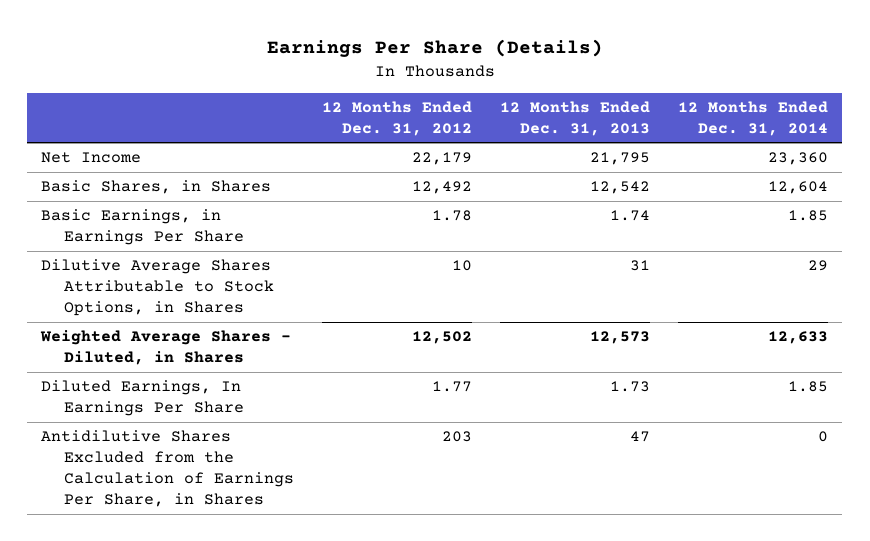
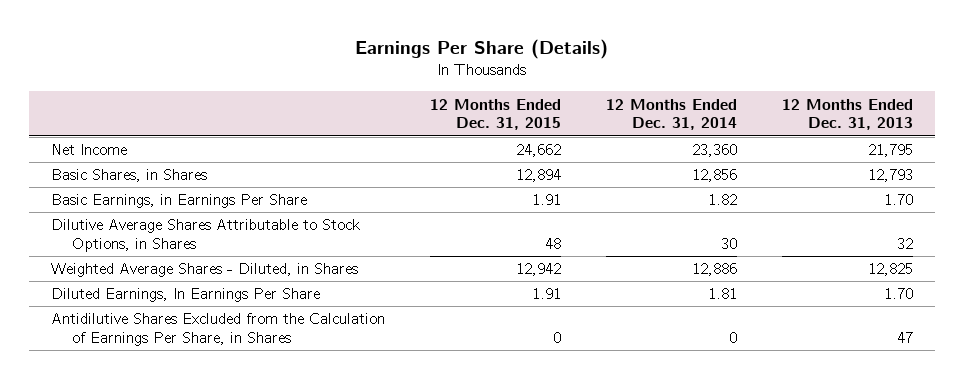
- | 12 Months Ended Dec. 31, 2012 | 12 Months Ended Dec. 31, 2013 | 12 Months Ended Dec. 31, 2014
+ | 12 Months Ended Dec. 31, 2015 | 12 Months Ended Dec. 31, 2014 | 12 Months Ended Dec. 31, 2013
- Basic Shares, in Shares | 12,492 | 12,542 | 12,604
- Basic Earnings, in Earnings Per Share | 1.78 | 1.74 | 1.85
- Dilutive Average Shares Attributable to Stock Options, in Shares | 10 | 31 | 29
- Weighted Average Shares - Diluted, in Shares | 12,502 | 12,573 | 12,633
- Diluted Earnings, In Earnings Per Share | 1.77 | 1.73 | 1.85
+ Basic Shares, in Shares | 12,894 | 12,856 | 12,793
+ Basic Earnings, in Earnings Per Share | 1.91 | 1.82 | 1.70
+ Dilutive Average Shares Attributable to Stock Options, in Shares | 48 | 30 | 32
+ Weighted Average Shares - Diluted, in Shares | 12,942 | 12,886 | 12,825
+ Diluted Earnings, In Earnings Per Share | 1.91 | 1.81 | 1.70

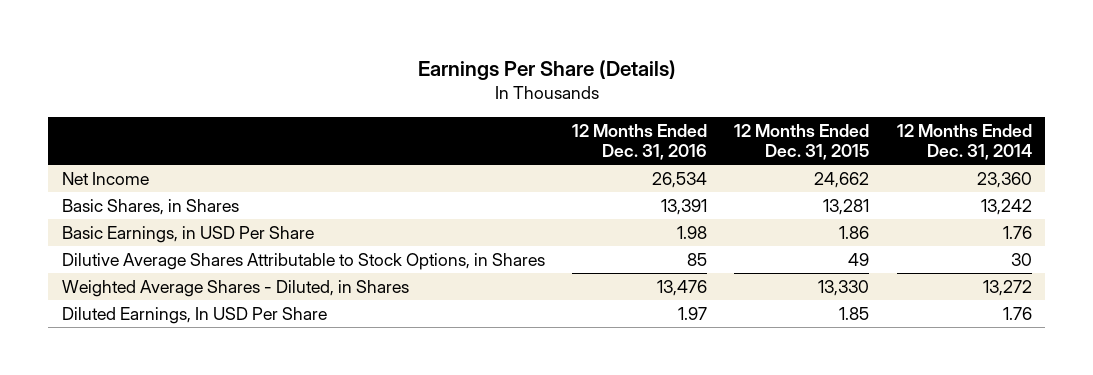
- | 12 Months Ended Dec. 31, 2015 | 12 Months Ended Dec. 31, 2014 | 12 Months Ended Dec. 31, 2013
+ | 12 Months Ended Dec. 31, 2016 | 12 Months Ended Dec. 31, 2015 | 12 Months Ended Dec. 31, 2014
- Basic Shares, in Shares | 12,894 | 12,856 | 12,793
- Basic Earnings, in Earnings Per Share | 1.91 | 1.82 | 1.70
- Dilutive Average Shares Attributable to Stock Options, in Shares | 48 | 30 | 32
- Weighted Average Shares - Diluted, in Shares | 12,942 | 12,886 | 12,825
- Diluted Earnings, In Earnings Per Share | 1.91 | 1.81 | 1.70
- Antidilutive Shares Excluded from the Calculation of Earnings Per Share, in Shares | 0 | 0 | 47
+ Basic Shares, in Shares | 13,391 | 13,281 | 13,242
+ Basic Earnings, in USD Per Share | 1.98 | 1.86 | 1.76
+ Dilutive Average Shares Attributable to Stock Options, in Shares | 85 | 49 | 30
+ Weighted Average Shares - Diluted, in Shares | 13,476 | 13,330 | 13,272
+ Diluted Earnings, In USD Per Share | 1.97 | 1.85 | 1.76

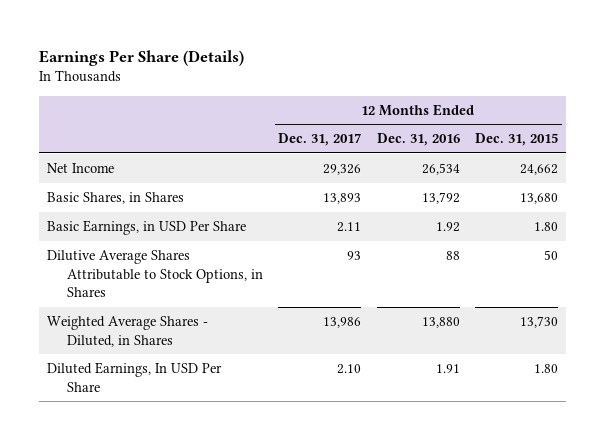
- | 12 Months Ended Dec. 31, 2016 | 12 Months Ended Dec. 31, 2015 | 12 Months Ended Dec. 31, 2014
+ | 12 Months Ended Dec. 31, 2017 | 12 Months Ended Dec. 31, 2016 | 12 Months Ended Dec. 31, 2015
- Basic Shares, in Shares | 13,391 | 13,281 | 13,242
- Basic Earnings, in USD Per Share | 1.98 | 1.86 | 1.76
- Dilutive Average Shares Attributable to Stock Options, in Shares | 85 | 49 | 30
- Weighted Average Shares - Diluted, in Shares | 13,476 | 13,330 | 13,272
- Diluted Earnings, In USD Per Share | 1.97 | 1.85 | 1.76
+ Basic Shares, in Shares | 13,893 | 13,792 | 13,680
+ Basic Earnings, in USD Per Share | 2.11 | 1.92 | 1.80
+ Dilutive Average Shares Attributable to Stock Options, in Shares | 93 | 88 | 50
+ Weighted Average Shares - Diluted, in Shares | 13,986 | 13,880 | 13,730
+ Diluted Earnings, In USD Per Share | 2.10 | 1.91 | 1.80

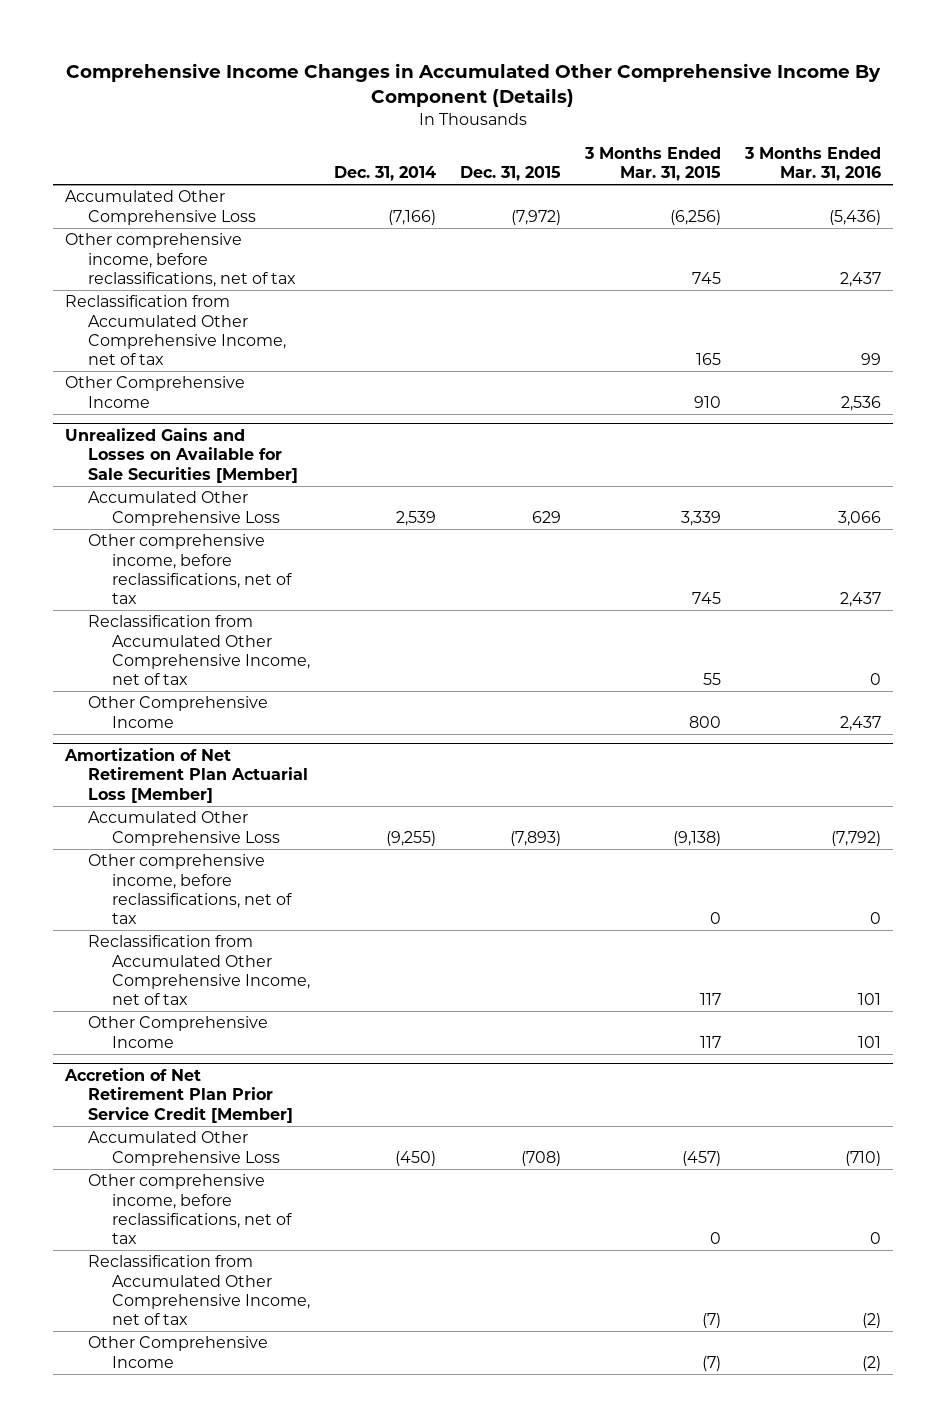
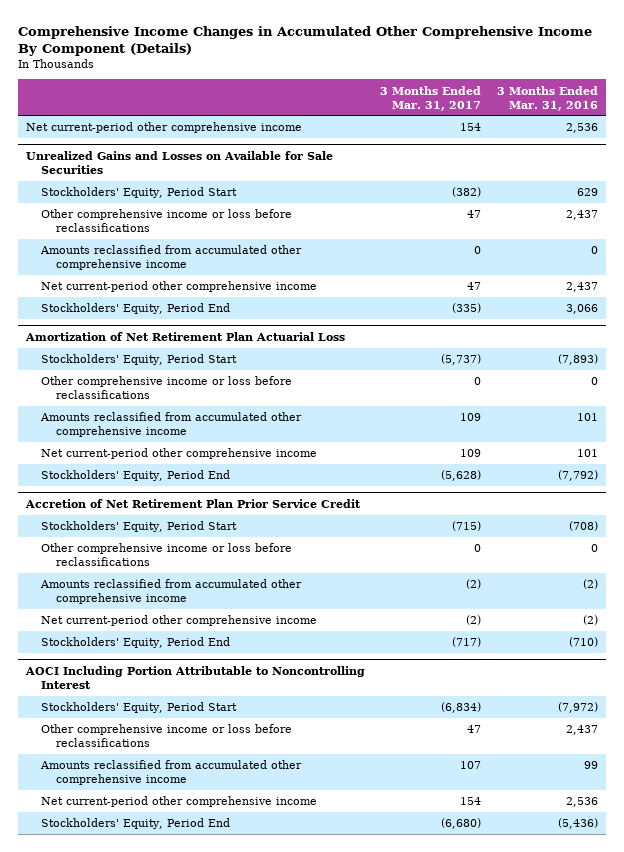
- | Dec. 31, 2014 | Dec. 31, 2015 | 3 Months Ended Mar. 31, 2015 | 3 Months Ended Mar. 31, 2016
+ | 3 Months Ended Mar. 31, 2017 | 3 Months Ended Mar. 31, 2016
- Accumulated Other Comprehensive Loss | (7,166) | (7,972) | (6,256) | (5,436)
- Other comprehensive income, before reclassifications, net of tax | | | 745 | 2,437
- Reclassification from Accumulated Other Comprehensive Income, net of tax | | | 165 | 99
- Other Comprehensive Income | | | 910 | 2,536
- Unrealized Gains and Losses on Available for Sale Securities [Member]
- Accumulated Other Comprehensive Loss | 2,539 | 629 | 3,339 | 3,066
- Other comprehensive income, before reclassifications, net of tax | | | 745 | 2,437
- Reclassification from Accumulated Other Comprehensive Income, net of tax | | | 55 | 0
- Other Comprehensive Income | | | 800 | 2,437
- Amortization of Net Retirement Plan Actuarial Loss [Member]
- Accumulated Other Comprehensive Loss | (9,255) | (7,893) | (9,138) | (7,792)
- Other comprehensive income, before reclassifications, net of tax | | | 0 | 0
- Reclassification from Accumulated Other Comprehensive Income, net of tax | | | 117 | 101
- Other Comprehensive Income | | | 117 | 101
- Accretion of Net Retirement Plan Prior Service Credit [Member]
- Accumulated Other Comprehensive Loss | (450) | (708) | (457) | (710)
- Other comprehensive income, before reclassifications, net of tax | | | 0 | 0
- Reclassification from Accumulated Other Comprehensive Income, net of tax | | | (7) | (2)
- Other Comprehensive Income | | | (7) | (2)
+ Net current-period other comprehensive income | 154 | 2,536
+ Unrealized Gains and Losses on Available for Sale Securities
+ Stockholders' Equity, Period Start | (382) | 629
+ Other comprehensive income or loss before reclassifications | 47 | 2,437
+ Amounts reclassified from accumulated other comprehensive income | 0 | 0
+ Net current-period other comprehensive income | 47 | 2,437
+ Stockholders' Equity, Period End | (335) | 3,066
+ Amortization of Net Retirement Plan Actuarial Loss
+ Stockholders' Equity, Period Start | (5,737) | (7,893)
+ Other comprehensive income or loss before reclassifications | 0 | 0
+ Amounts reclassified from accumulated other comprehensive income | 109 | 101
+ Net current-period other comprehensive income | 109 | 101
+ Stockholders' Equity, Period End | (5,628) | (7,792)
+ Accretion of Net Retirement Plan Prior Service Credit
+ Stockholders' Equity, Period Start | (715) | (708)
+ Other comprehensive income or loss before reclassifications | 0 | 0
+ Amounts reclassified from accumulated other comprehensive income | (2) | (2)
+ Net current-period other comprehensive income | (2) | (2)
+ Stockholders' Equity, Period End | (717) | (710)
+ AOCI Including Portion Attributable to Noncontrolling Interest
+ Stockholders' Equity, Period Start | (6,834) | (7,972)
+ Other comprehensive income or loss before reclassifications | 47 | 2,437
+ Amounts reclassified from accumulated other comprehensive income | 107 | 99
+ Net current-period other comprehensive income | 154 | 2,536
+ Stockholders' Equity, Period End | (6,680) | (5,436)

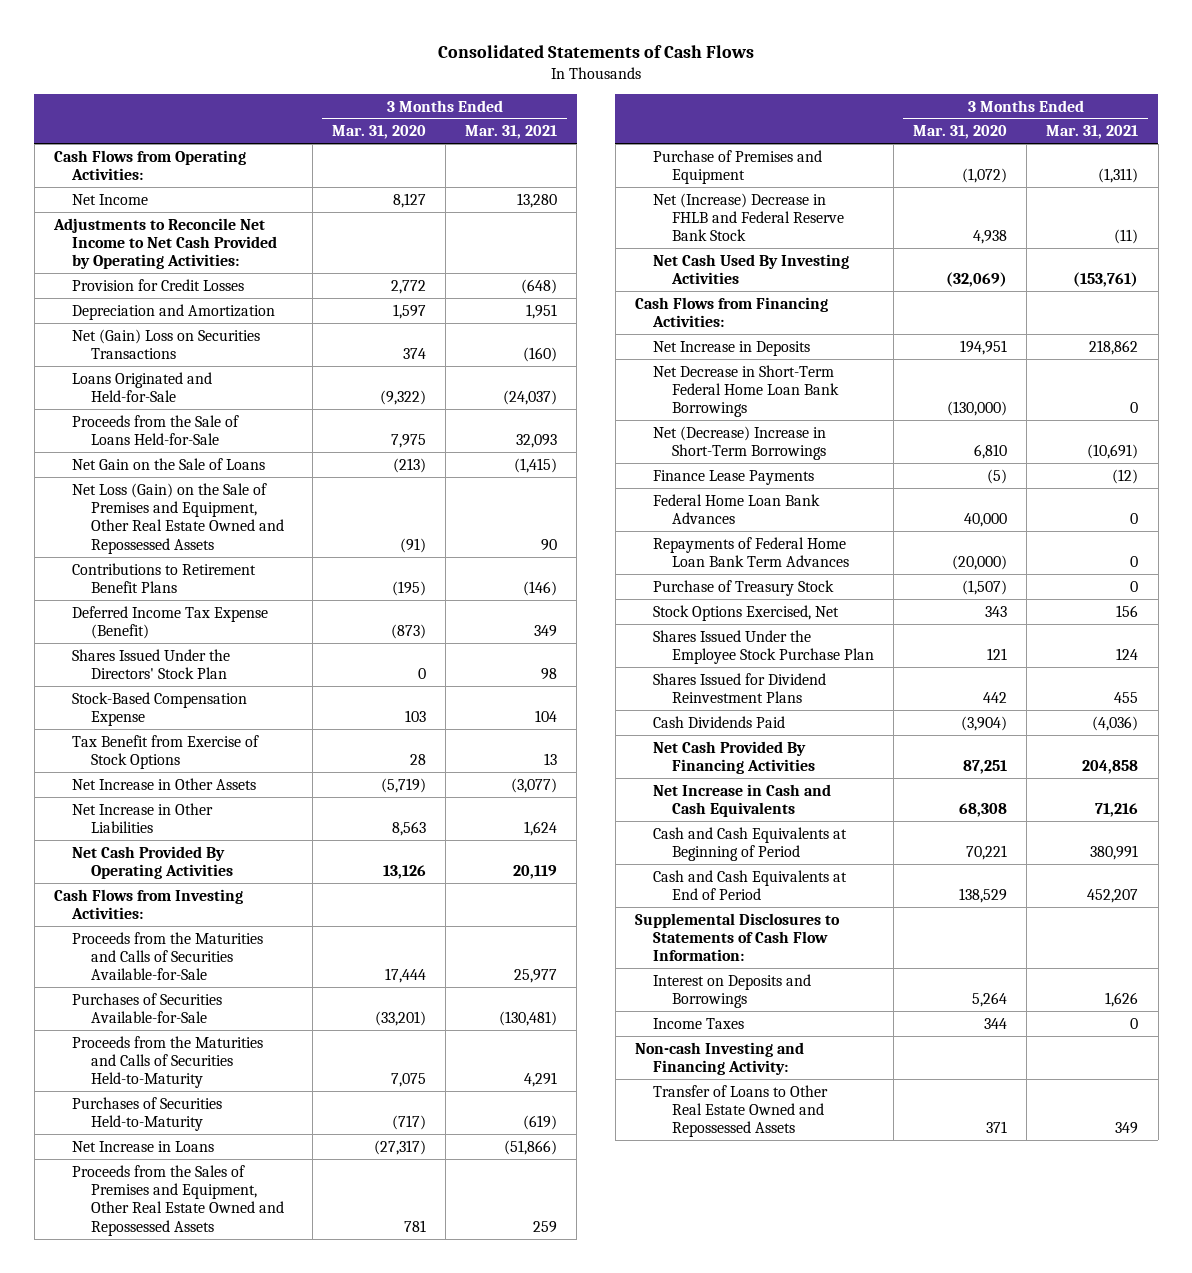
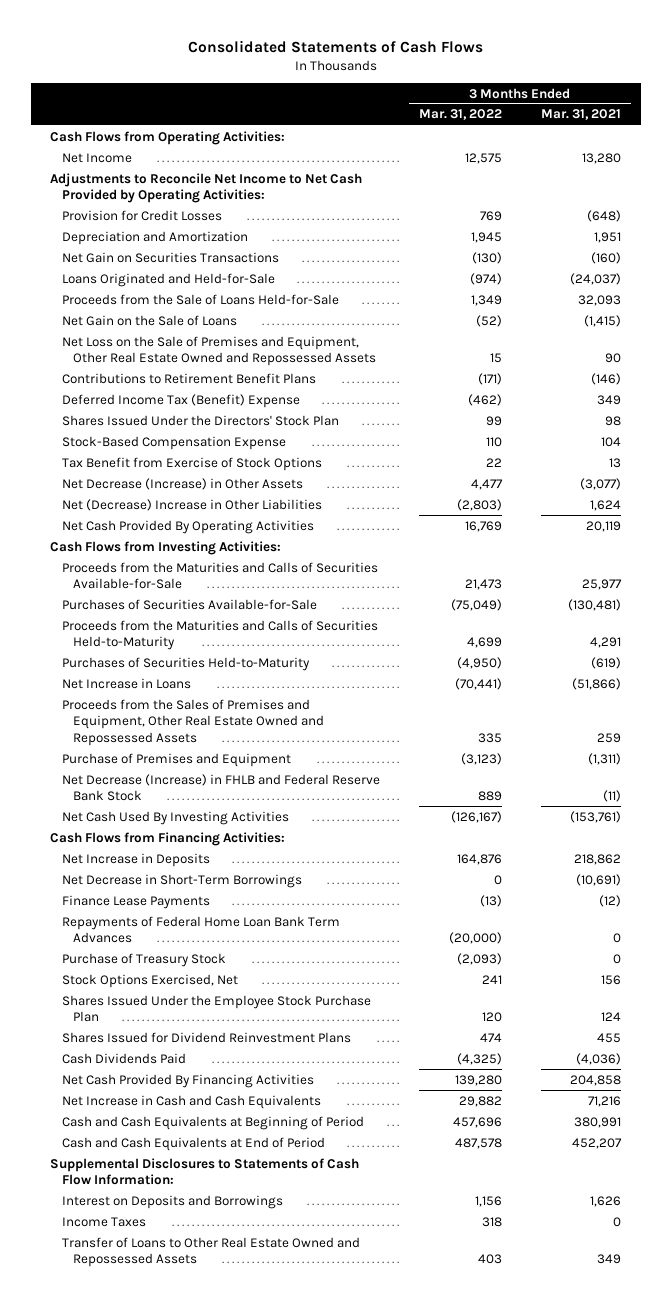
- | 3 Months Ended Mar. 31, 2020 | 3 Months Ended Mar. 31, 2021
+ | 3 Months Ended Mar. 31, 2022 | 3 Months Ended Mar. 31, 2021
- Net (Gain) Loss on Securities Transactions | 374 | (160)
+ Net Gain on Securities Transactions | (130) | (160)
- Net Loss (Gain) on the Sale of Premises and Equipment, Other Real Estate Owned and Repossessed Assets | (91) | 90
+ Net Loss on the Sale of Premises and Equipment, Other Real Estate Owned and Repossessed Assets | 15 | 90
- Deferred Income Tax Expense (Benefit) | (873) | 349
+ Deferred Income Tax (Benefit) Expense | (462) | 349
- Net Increase in Other Assets | (5,719) | (3,077)
- Net Increase in Other Liabilities | 8,563 | 1,624
+ Net Decrease (Increase) in Other Assets | 4,477 | (3,077)
+ Net (Decrease) Increase in Other Liabilities | (2,803) | 1,624
- Net (Increase) Decrease in FHLB and Federal Reserve Bank Stock | 4,938 | (11)
+ Net Decrease (Increase) in FHLB and Federal Reserve Bank Stock | 889 | (11)
- Net Decrease in Short-Term Federal Home Loan Bank Borrowings | (130,000) | 0
- Net (Decrease) Increase in Short-Term Borrowings | 6,810 | (10,691)
+ Net Decrease in Short-Term Borrowings | 0 | (10,691)
- Federal Home Loan Bank Advances | 40,000 | 0
- Non-cash Investing and Financing Activity:

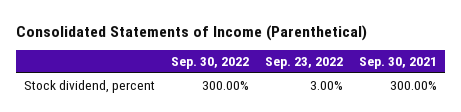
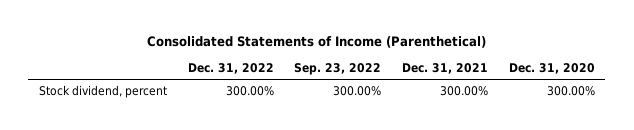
- | Sep. 30, 2022 | Sep. 23, 2022 | Sep. 30, 2021
+ | Dec. 31, 2022 | Sep. 23, 2022 | Dec. 31, 2021 | Dec. 31, 2020
- Stock dividend, percent | 300.00% | 3.00% | 300.00%
+ Stock dividend, percent | 300.00% | 300.00% | 300.00% | 300.00%

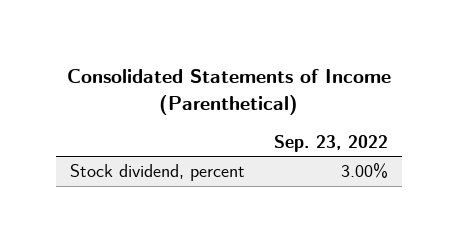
- | Dec. 31, 2022 | Sep. 23, 2022 | Dec. 31, 2021 | Dec. 31, 2020
+ | Sep. 23, 2022
- Stock dividend, percent | 300.00% | 300.00% | 300.00% | 300.00%
+ Stock dividend, percent | 3.00%

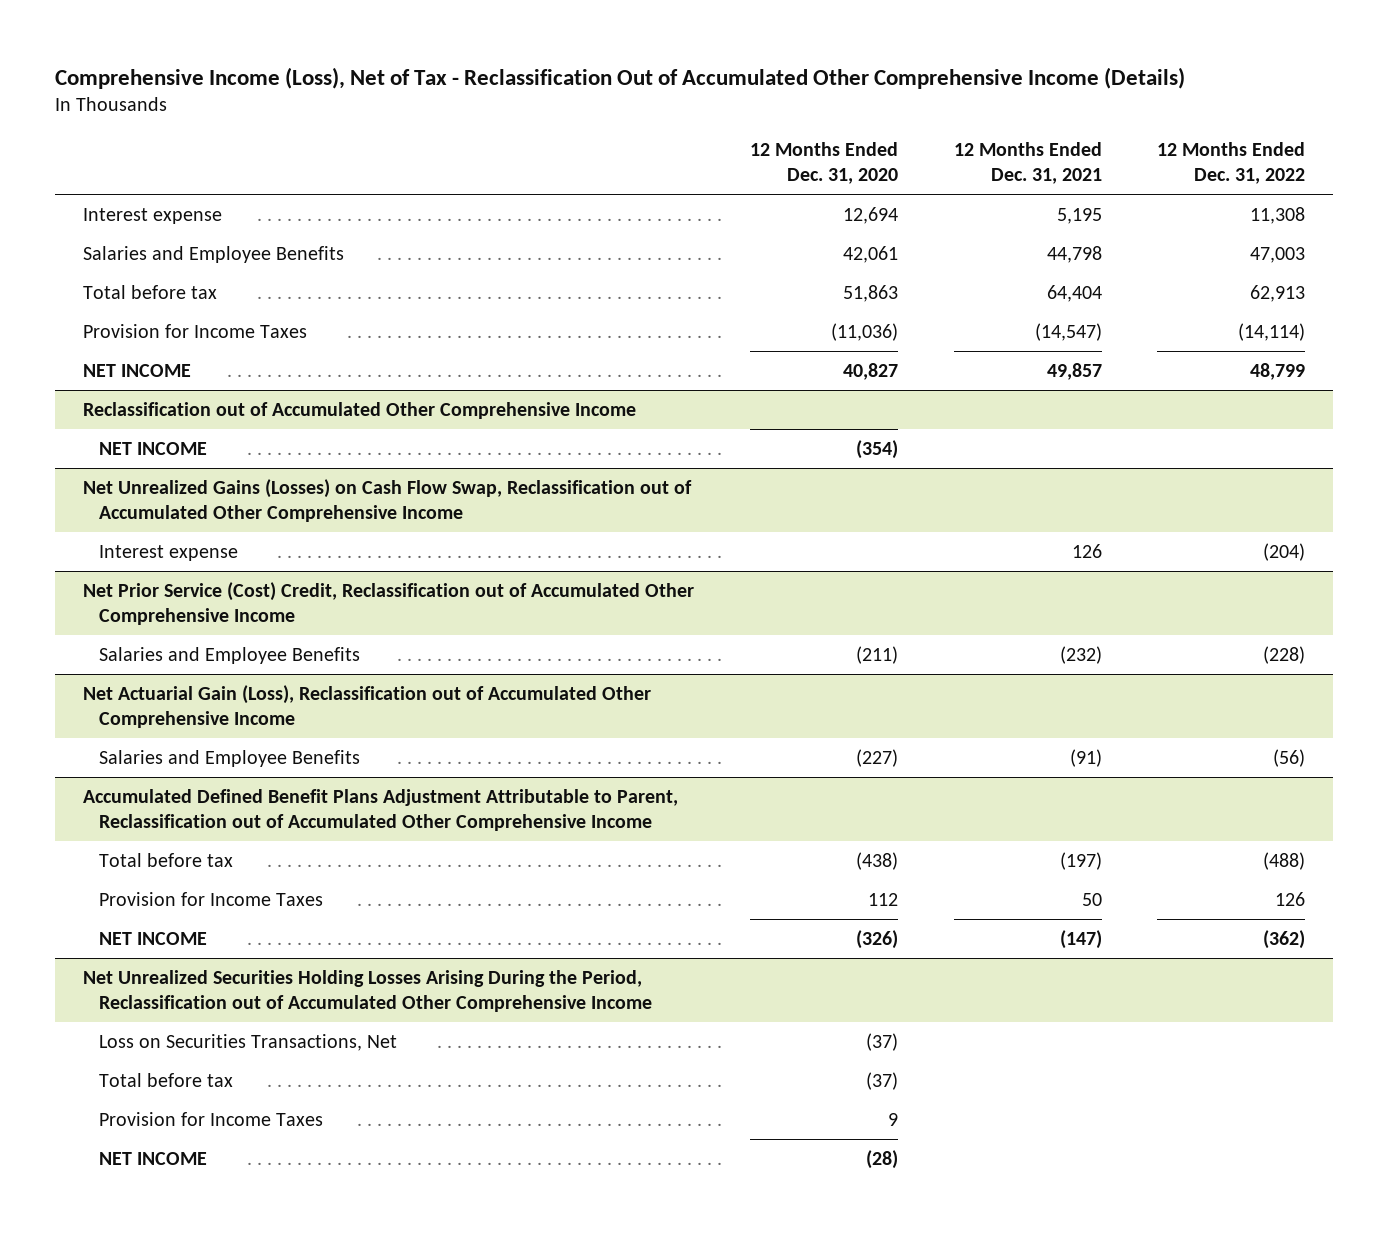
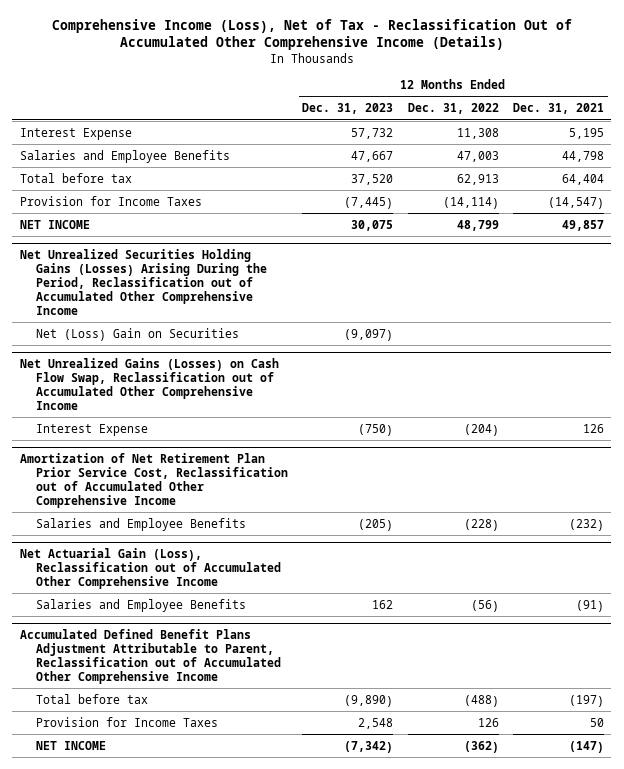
- | 12 Months Ended Dec. 31, 2020 | 12 Months Ended Dec. 31, 2021 | 12 Months Ended Dec. 31, 2022
+ | 12 Months Ended Dec. 31, 2023 | 12 Months Ended Dec. 31, 2022 | 12 Months Ended Dec. 31, 2021
- Interest expense | 12,694 | 5,195 | 11,308
+ Interest Expense | 57,732 | 11,308 | 5,195
- Reclassification out of Accumulated Other Comprehensive Income
- NET INCOME | (354) | |
+ Net Unrealized Securities Holding Gains (Losses) Arising During the Period, Reclassification out of Accumulated Other Comprehensive Income
+ Net (Loss) Gain on Securities | (9,097) | |
@ Net Unrealized Gains (Losses) on Cash Flow Swap, Reclassification out of Accumulated Other Comprehensive Income
- Interest expense | | 126 | (204)
- Net Prior Service (Cost) Credit, Reclassification out of Accumulated Other Comprehensive Income
@ Net Unrealized Gains (Losses) on Cash Flow Swap, Reclassification out of Accumulated Other Comprehensive Income
+ Interest Expense | (750) | (204) | 126
+ Amortization of Net Retirement Plan Prior Service Cost, Reclassification out of Accumulated Other Comprehensive Income
- Net Unrealized Securities Holding Losses Arising During the Period, Reclassification out of Accumulated Other Comprehensive Income
- Loss on Securities Transactions, Net | (37) | |
- Total before tax | (37) | |
- Provision for Income Taxes | 9 | |
- NET INCOME | (28) | |

